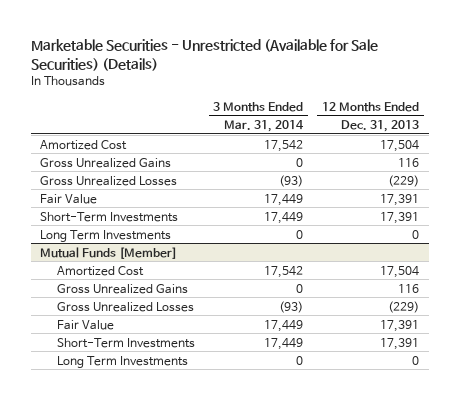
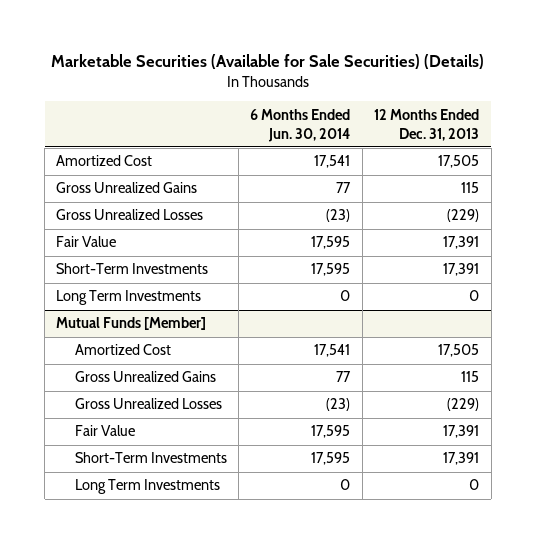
- Marketable Securities - Unrestricted (Available for Sale Securities) (Details)
+ Marketable Securities (Available for Sale Securities) (Details)
- | 3 Months Ended Mar. 31, 2014 | 12 Months Ended Dec. 31, 2013
+ | 6 Months Ended Jun. 30, 2014 | 12 Months Ended Dec. 31, 2013
- Amortized Cost | 17,542 | 17,504
- Gross Unrealized Gains | 0 | 116
+ Amortized Cost | 17,541 | 17,505
+ Gross Unrealized Gains | 77 | 115
@ Mutual Funds [Member]
- Amortized Cost | 17,542 | 17,504
- Gross Unrealized Gains | 0 | 116
+ Amortized Cost | 17,541 | 17,505
+ Gross Unrealized Gains | 77 | 115

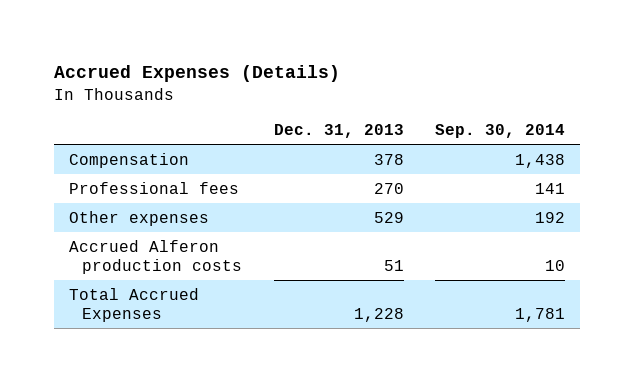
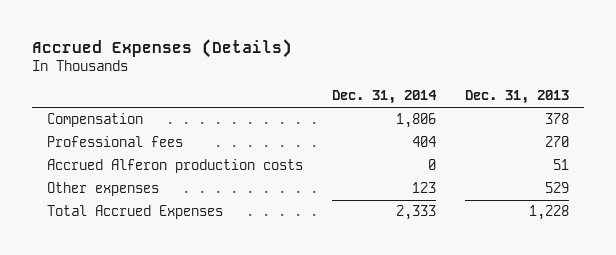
- | Dec. 31, 2013 | Sep. 30, 2014
+ | Dec. 31, 2014 | Dec. 31, 2013
moved down: Other expenses | 123 | 529

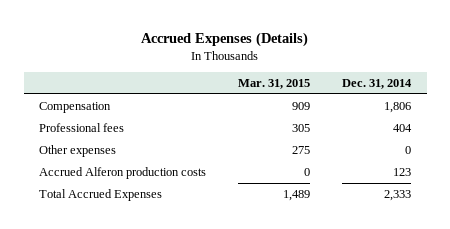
- | Dec. 31, 2014 | Dec. 31, 2013
+ | Mar. 31, 2015 | Dec. 31, 2014
- Accrued Alferon production costs | 0 | 51
- Other expenses | 123 | 529
+ Other expenses | 275 | 0
+ Accrued Alferon production costs | 0 | 123

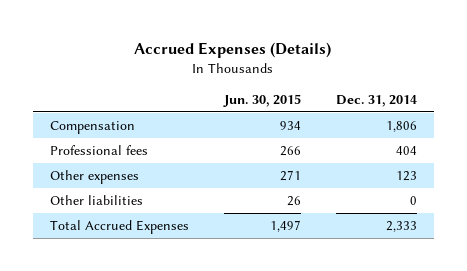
- | Mar. 31, 2015 | Dec. 31, 2014
+ | Jun. 30, 2015 | Dec. 31, 2014
- Other expenses | 275 | 0
- Accrued Alferon production costs | 0 | 123
+ Other expenses | 271 | 123
+ Other liabilities | 26 | 0

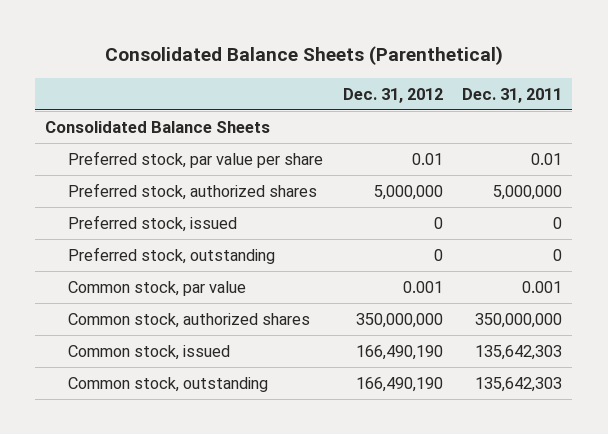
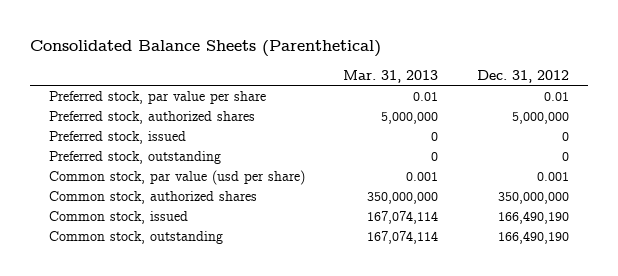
- | Dec. 31, 2012 | Dec. 31, 2011
+ | Mar. 31, 2013 | Dec. 31, 2012
- Consolidated Balance Sheets
- Common stock, par value | 0.001 | 0.001
+ Common stock, par value (usd per share) | 0.001 | 0.001

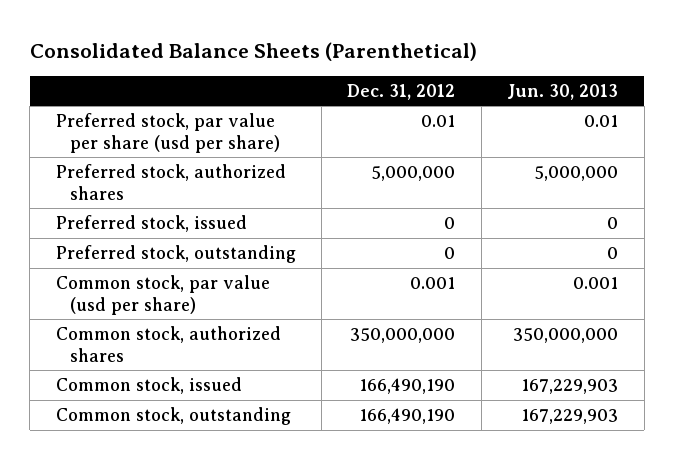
- | Mar. 31, 2013 | Dec. 31, 2012
+ | Dec. 31, 2012 | Jun. 30, 2013
- Preferred stock, par value per share | 0.01 | 0.01
+ Preferred stock, par value per share (usd per share) | 0.01 | 0.01

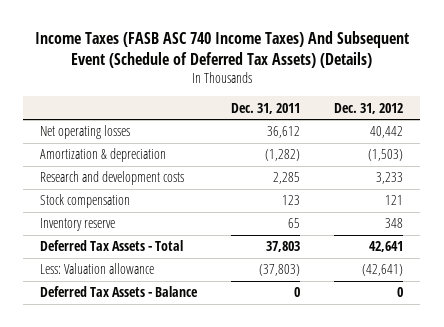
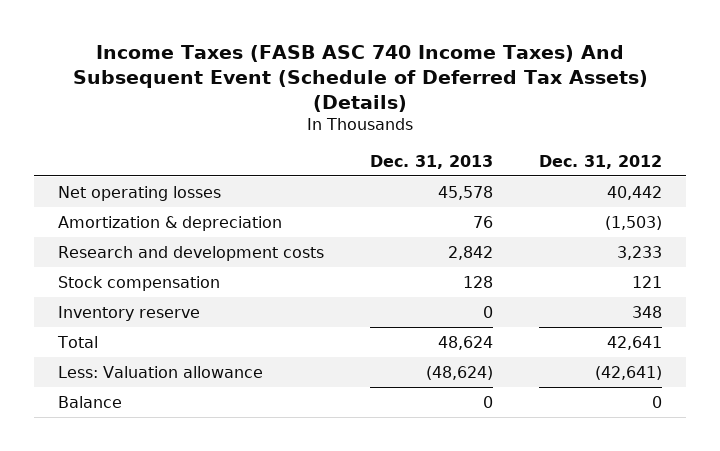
- | Dec. 31, 2011 | Dec. 31, 2012
+ | Dec. 31, 2013 | Dec. 31, 2012
- Deferred Tax Assets - Total | 37,803 | 42,641
+ Total | 48,624 | 42,641
- Deferred Tax Assets - Balance | 0 | 0
+ Balance | 0 | 0

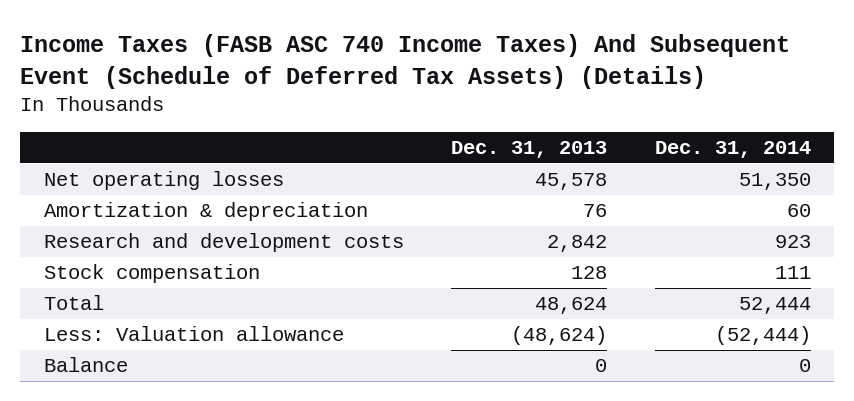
- | Dec. 31, 2013 | Dec. 31, 2012
+ | Dec. 31, 2013 | Dec. 31, 2014
- Inventory reserve | 0 | 348

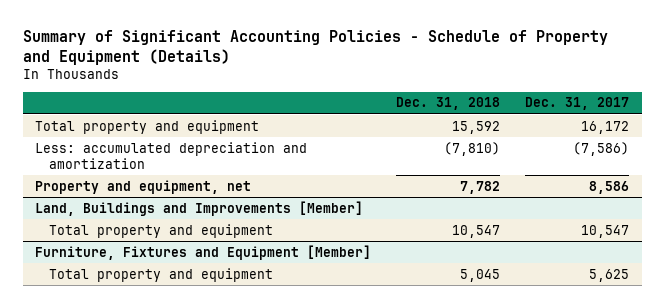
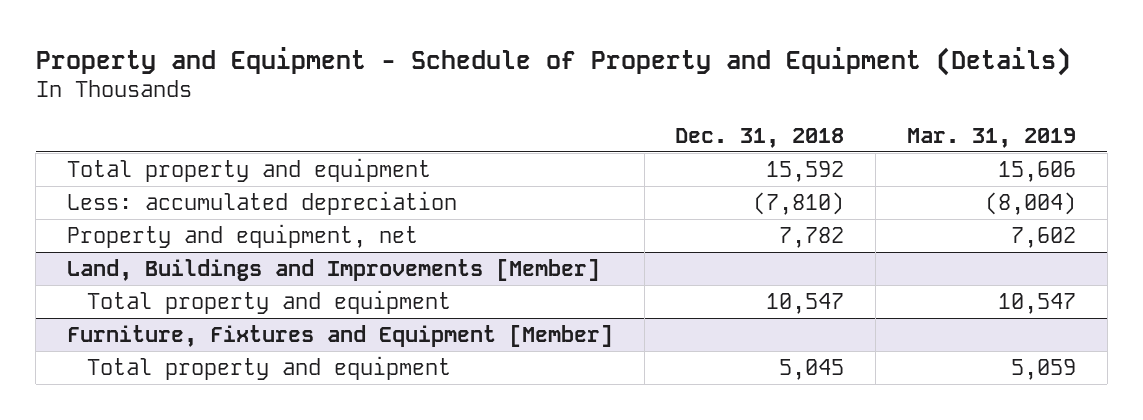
- Summary of Significant Accounting Policies - Schedule of Property and Equipment (Details)
+ Property and Equipment - Schedule of Property and Equipment (Details)
- | Dec. 31, 2018 | Dec. 31, 2017
+ | Dec. 31, 2018 | Mar. 31, 2019
- Less: accumulated depreciation and amortization | (7,810) | (7,586)
+ Less: accumulated depreciation | (7,810) | (8,004)

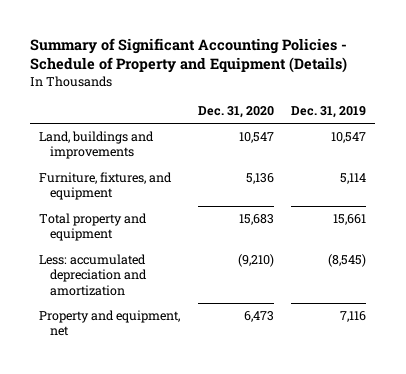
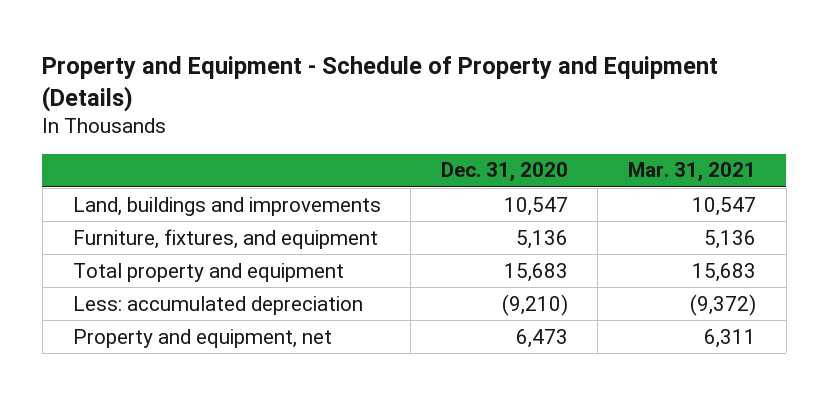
- Summary of Significant Accounting Policies - Schedule of Property and Equipment (Details)
+ Property and Equipment - Schedule of Property and Equipment (Details)
- | Dec. 31, 2020 | Dec. 31, 2019
+ | Dec. 31, 2020 | Mar. 31, 2021
- Less: accumulated depreciation and amortization | (9,210) | (8,545)
+ Less: accumulated depreciation | (9,210) | (9,372)

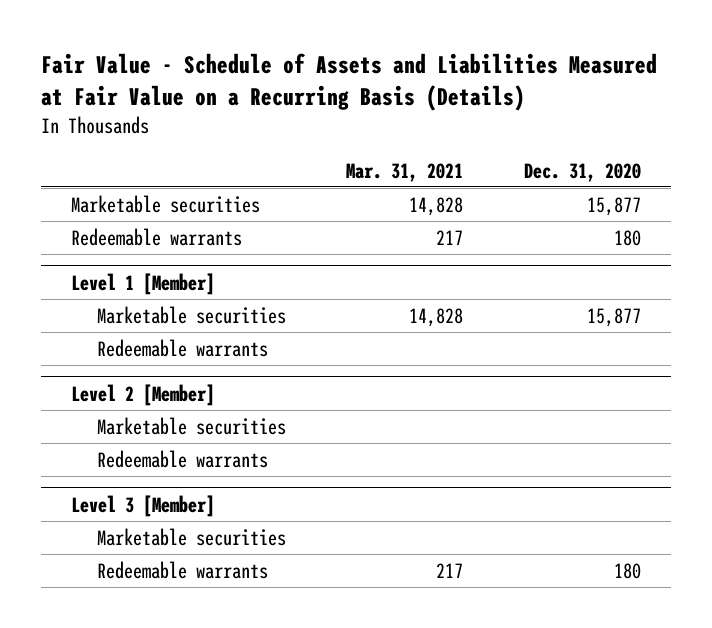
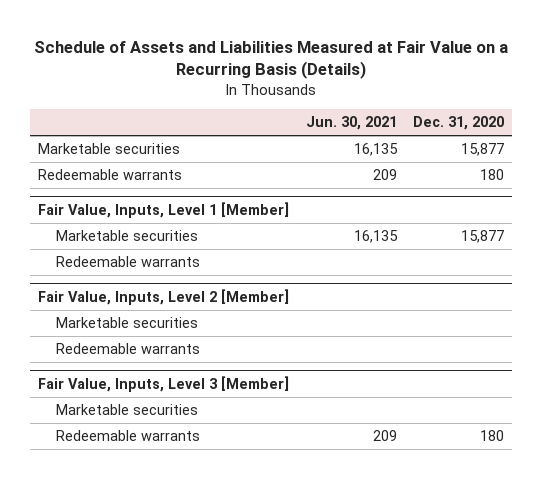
- Fair Value - Schedule of Assets and Liabilities Measured at Fair Value on a Recurring Basis (Details)
+ Schedule of Assets and Liabilities Measured at Fair Value on a Recurring Basis (Details)
- | Mar. 31, 2021 | Dec. 31, 2020
+ | Jun. 30, 2021 | Dec. 31, 2020
- Level 1 [Member]
+ Fair Value, Inputs, Level 1 [Member]
- Level 2 [Member]
+ Fair Value, Inputs, Level 2 [Member]
- Level 3 [Member]
+ Fair Value, Inputs, Level 3 [Member]

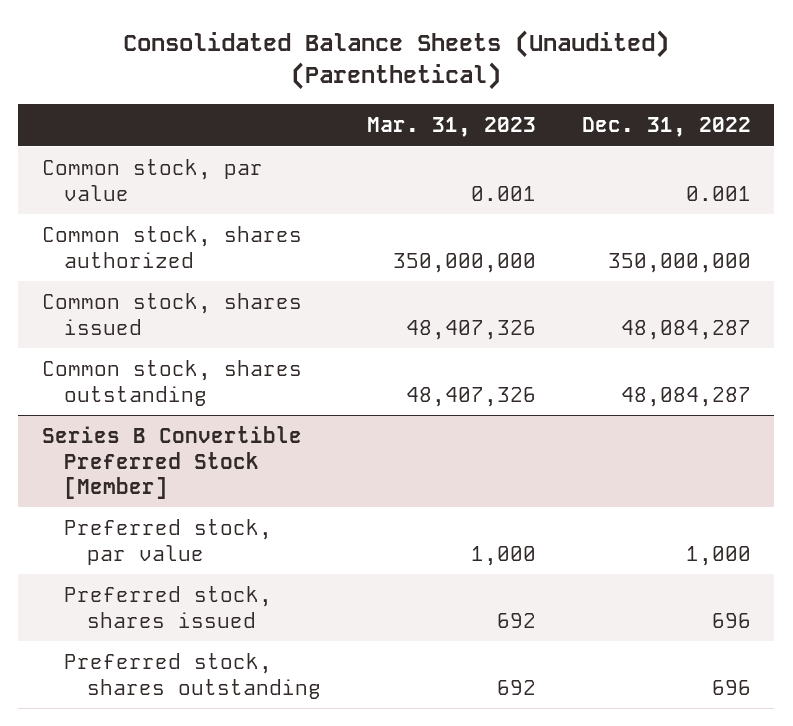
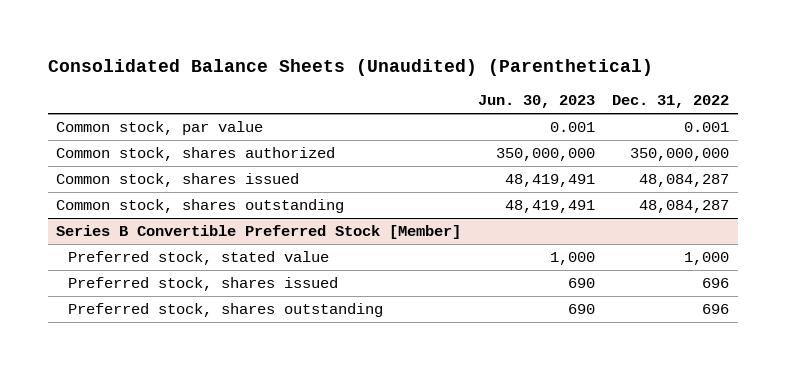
- | Mar. 31, 2023 | Dec. 31, 2022
+ | Jun. 30, 2023 | Dec. 31, 2022
@ Series B Convertible Preferred Stock [Member]
- Preferred stock, par value | 1,000 | 1,000
+ Preferred stock, stated value | 1,000 | 1,000

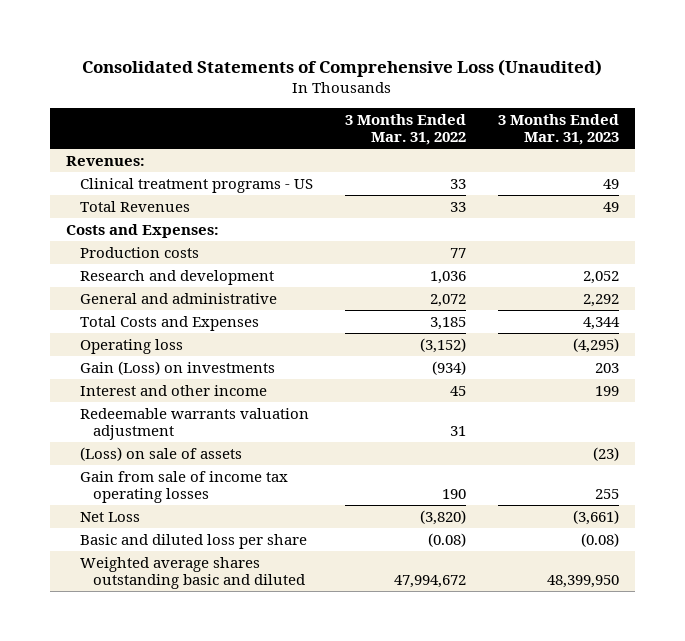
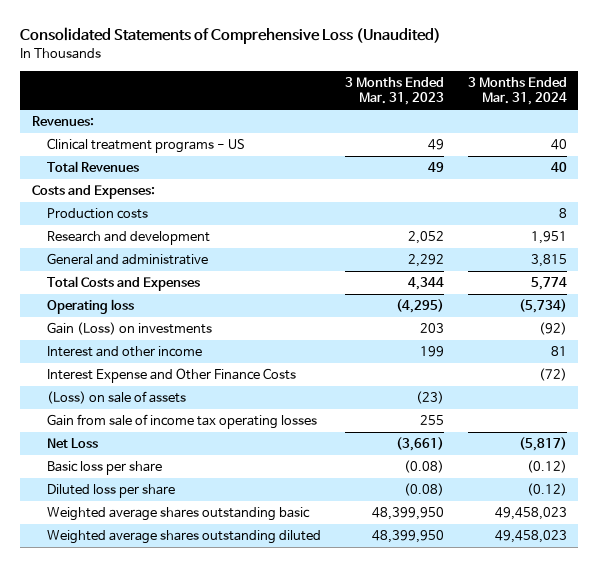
- | 3 Months Ended Mar. 31, 2022 | 3 Months Ended Mar. 31, 2023
+ | 3 Months Ended Mar. 31, 2023 | 3 Months Ended Mar. 31, 2024
- Redeemable warrants valuation adjustment | 31 |
+ Interest Expense and Other Finance Costs | | (72)
- Basic and diluted loss per share | (0.08) | (0.08)
- Weighted average shares outstanding basic and diluted | 47,994,672 | 48,399,950
+ Basic loss per share | (0.08) | (0.12)
+ Diluted loss per share | (0.08) | (0.12)
+ Weighted average shares outstanding basic | 48,399,950 | 49,458,023
+ Weighted average shares outstanding diluted | 48,399,950 | 49,458,023

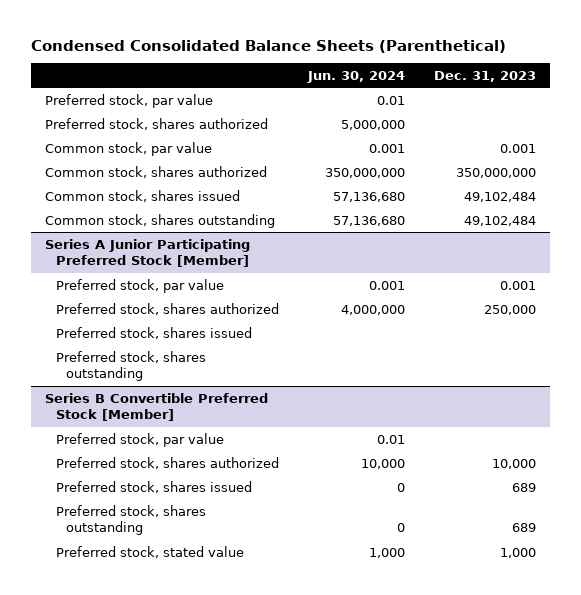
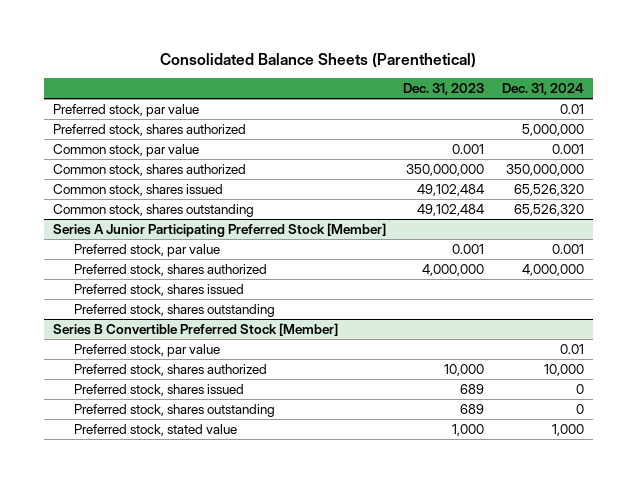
- Condensed Consolidated Balance Sheets (Parenthetical)
+ Consolidated Balance Sheets (Parenthetical)
- | Jun. 30, 2024 | Dec. 31, 2023
+ | Dec. 31, 2023 | Dec. 31, 2024
@ Series A Junior Participating Preferred Stock [Member]
- Preferred stock, shares authorized | 4,000,000 | 250,000
+ Preferred stock, shares authorized | 4,000,000 | 4,000,000

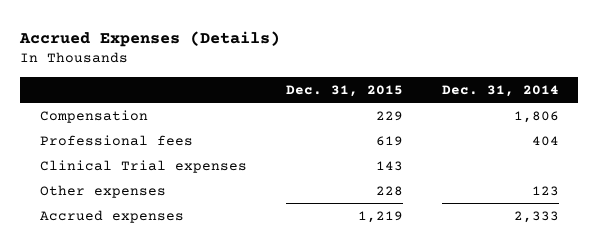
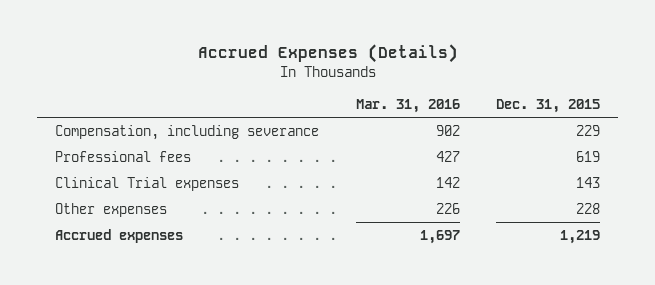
- | Dec. 31, 2015 | Dec. 31, 2014
+ | Mar. 31, 2016 | Dec. 31, 2015
- Compensation | 229 | 1,806
+ Compensation, including severance | 902 | 229

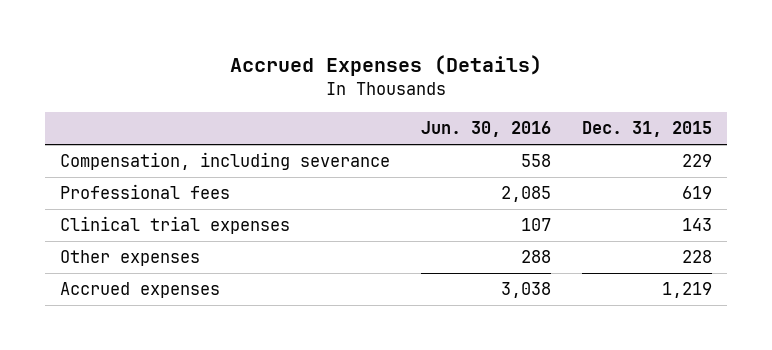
- | Mar. 31, 2016 | Dec. 31, 2015
+ | Jun. 30, 2016 | Dec. 31, 2015
- Clinical Trial expenses | 142 | 143
+ Clinical trial expenses | 107 | 143

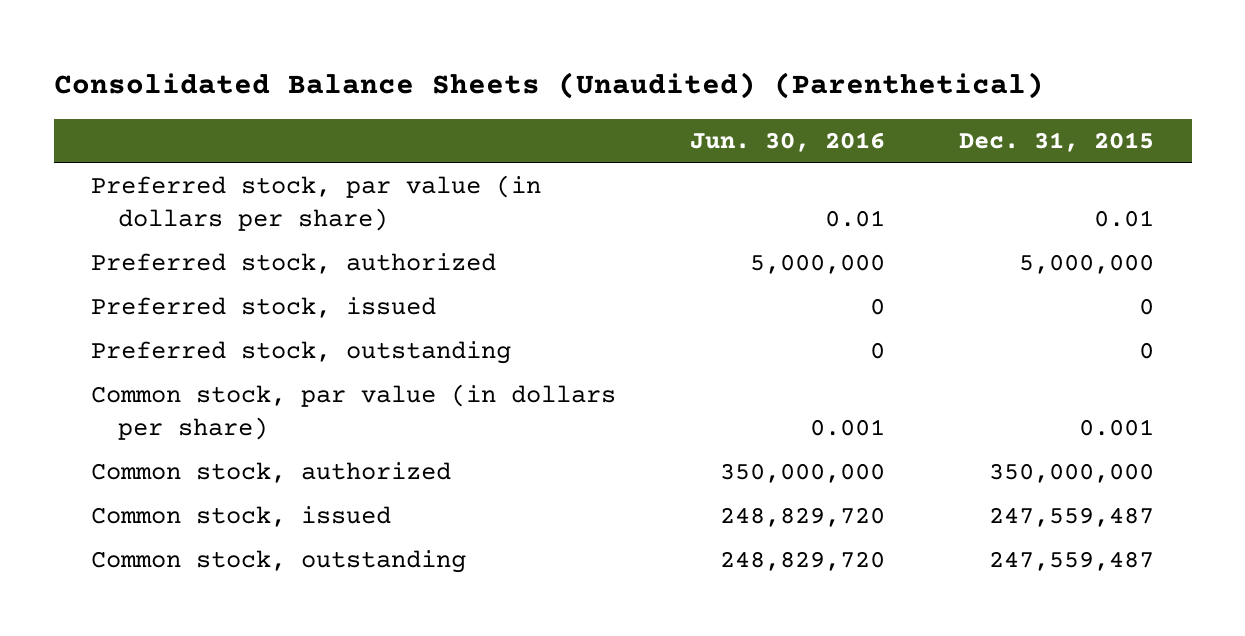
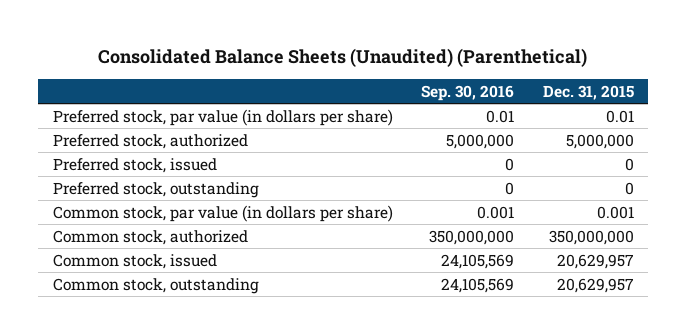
- | Jun. 30, 2016 | Dec. 31, 2015
+ | Sep. 30, 2016 | Dec. 31, 2015
- Common stock, issued | 248,829,720 | 247,559,487
- Common stock, outstanding | 248,829,720 | 247,559,487
+ Common stock, issued | 24,105,569 | 20,629,957
+ Common stock, outstanding | 24,105,569 | 20,629,957

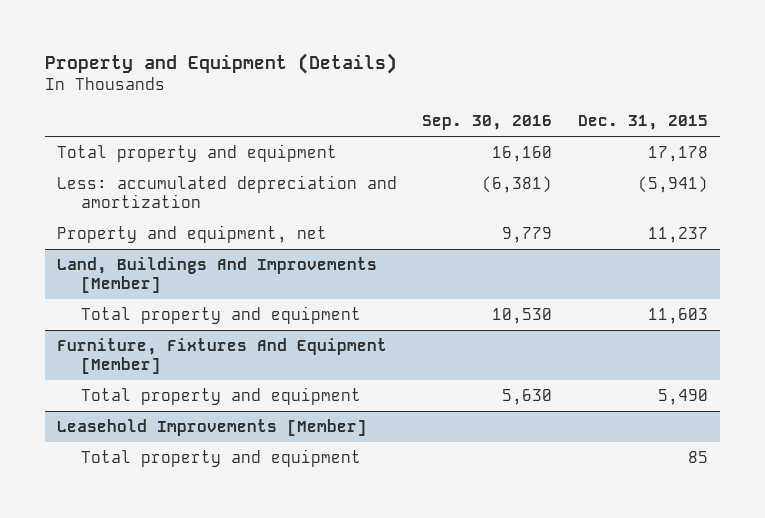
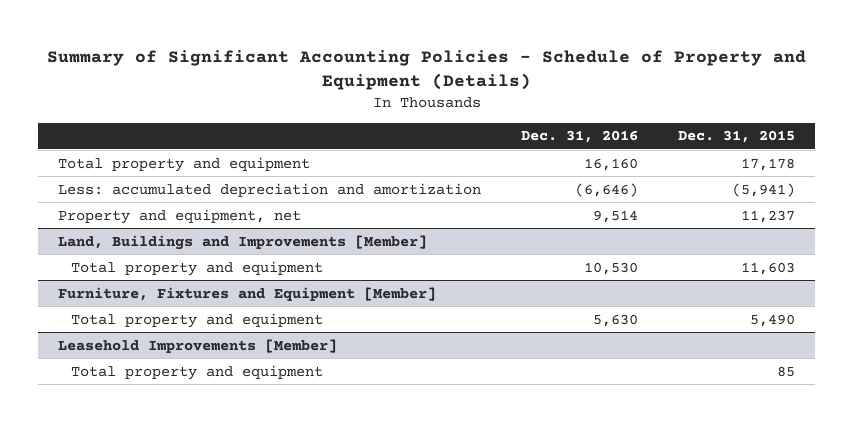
- Property and Equipment (Details)
+ Summary of Significant Accounting Policies - Schedule of Property and Equipment (Details)
- | Sep. 30, 2016 | Dec. 31, 2015
+ | Dec. 31, 2016 | Dec. 31, 2015
- Land, Buildings And Improvements [Member]
+ Land, Buildings and Improvements [Member]
- Furniture, Fixtures And Equipment [Member]
+ Furniture, Fixtures and Equipment [Member]

